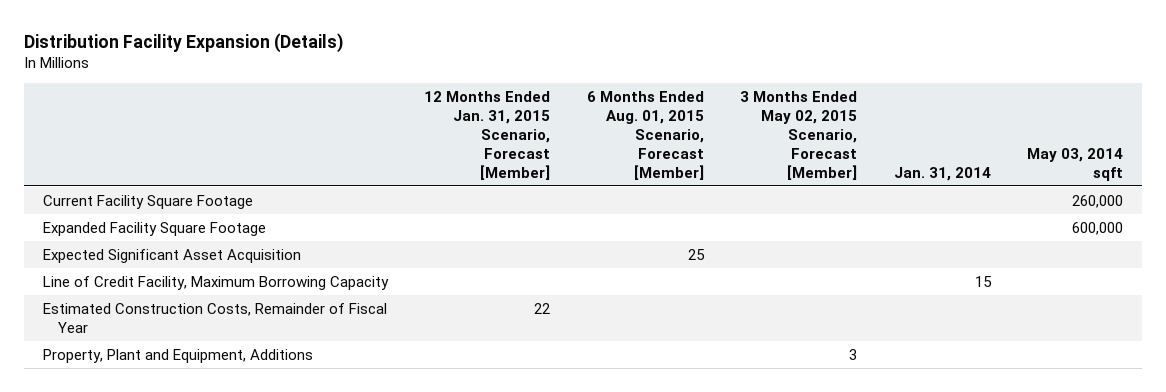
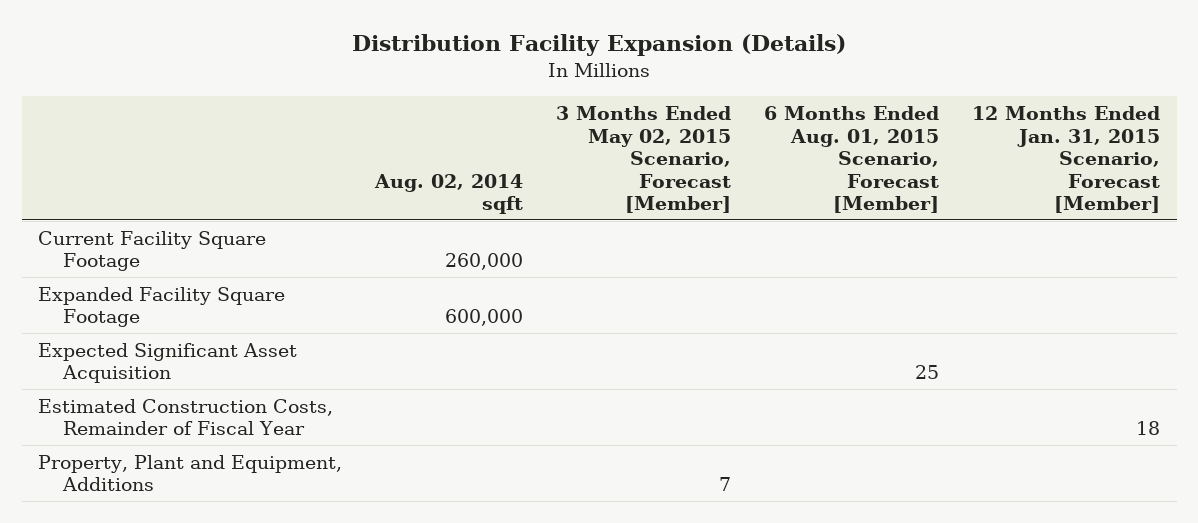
- | 12 Months Ended Jan. 31, 2015 Scenario, Forecast [Member] | 6 Months Ended Aug. 01, 2015 Scenario, Forecast [Member] | 3 Months Ended May 02, 2015 Scenario, Forecast [Member] | Jan. 31, 2014 | May 03, 2014 sqft
+ | Aug. 02, 2014 sqft | 3 Months Ended May 02, 2015 Scenario, Forecast [Member] | 6 Months Ended Aug. 01, 2015 Scenario, Forecast [Member] | 12 Months Ended Jan. 31, 2015 Scenario, Forecast [Member]
- Line of Credit Facility, Maximum Borrowing Capacity | | | | 15 |
- Estimated Construction Costs, Remainder of Fiscal Year | 22 | | | |
- Property, Plant and Equipment, Additions | | | 3 | |
+ Estimated Construction Costs, Remainder of Fiscal Year | | | | 18
+ Property, Plant and Equipment, Additions | | 7 | |

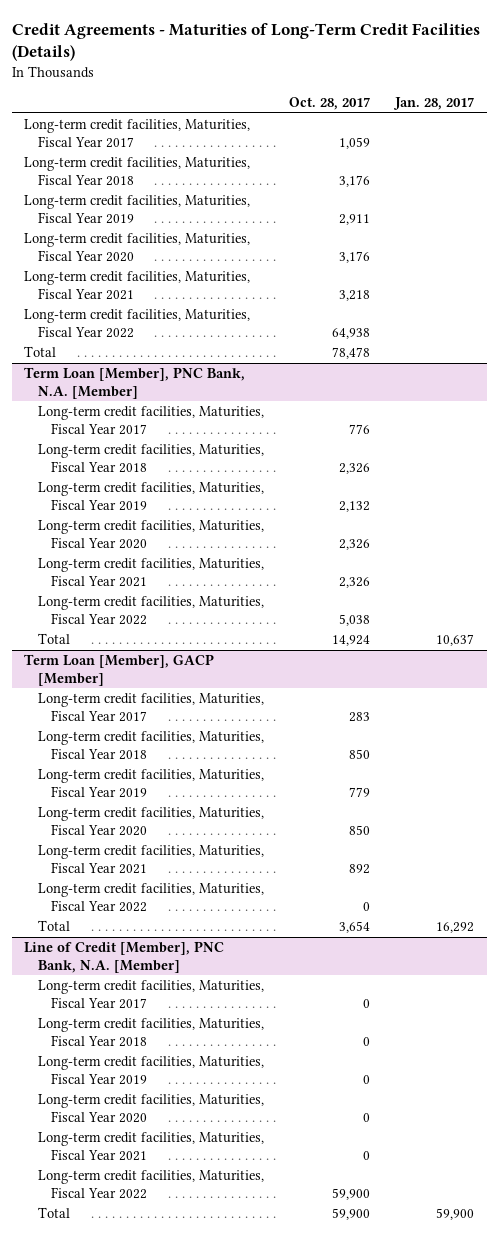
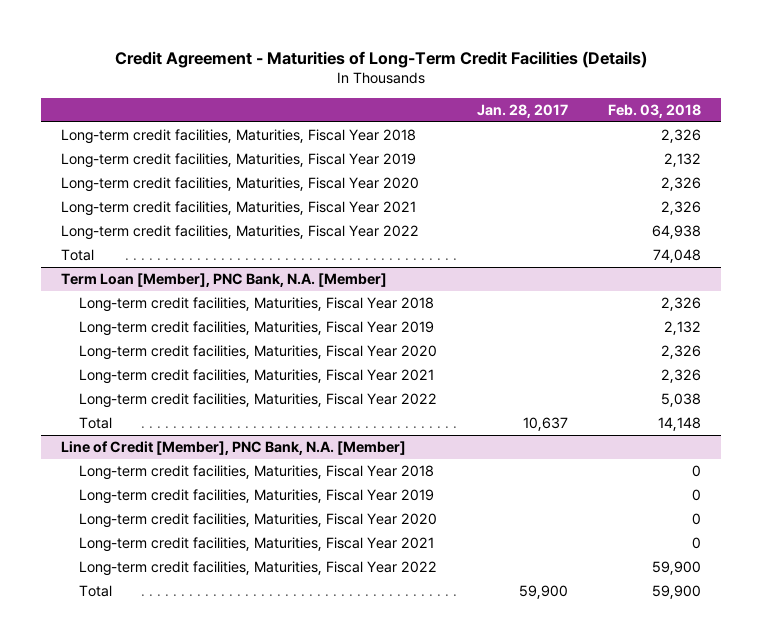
- Credit Agreements - Maturities of Long-Term Credit Facilities (Details)
+ Credit Agreement - Maturities of Long-Term Credit Facilities (Details)
- | Oct. 28, 2017 | Jan. 28, 2017
+ | Jan. 28, 2017 | Feb. 03, 2018
- Long-term credit facilities, Maturities, Fiscal Year 2017 | 1,059 |
@ Term Loan [Member], PNC Bank, N.A. [Member]
- Long-term credit facilities, Maturities, Fiscal Year 2017 | 776 |
- Term Loan [Member], GACP [Member]
- Long-term credit facilities, Maturities, Fiscal Year 2017 | 283 |
- Long-term credit facilities, Maturities, Fiscal Year 2018 | 850 |
- Long-term credit facilities, Maturities, Fiscal Year 2019 | 779 |
- Long-term credit facilities, Maturities, Fiscal Year 2020 | 850 |
- Long-term credit facilities, Maturities, Fiscal Year 2021 | 892 |
- Long-term credit facilities, Maturities, Fiscal Year 2022 | 0 |
- Total | 3,654 | 16,292
@ Line of Credit [Member], PNC Bank, N.A. [Member]
- Long-term credit facilities, Maturities, Fiscal Year 2017 | 0 |

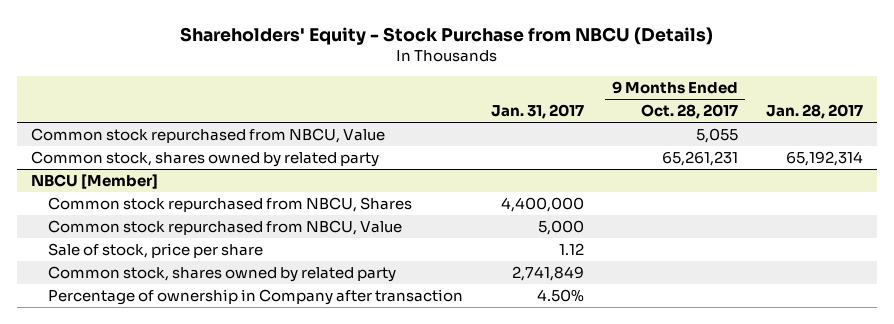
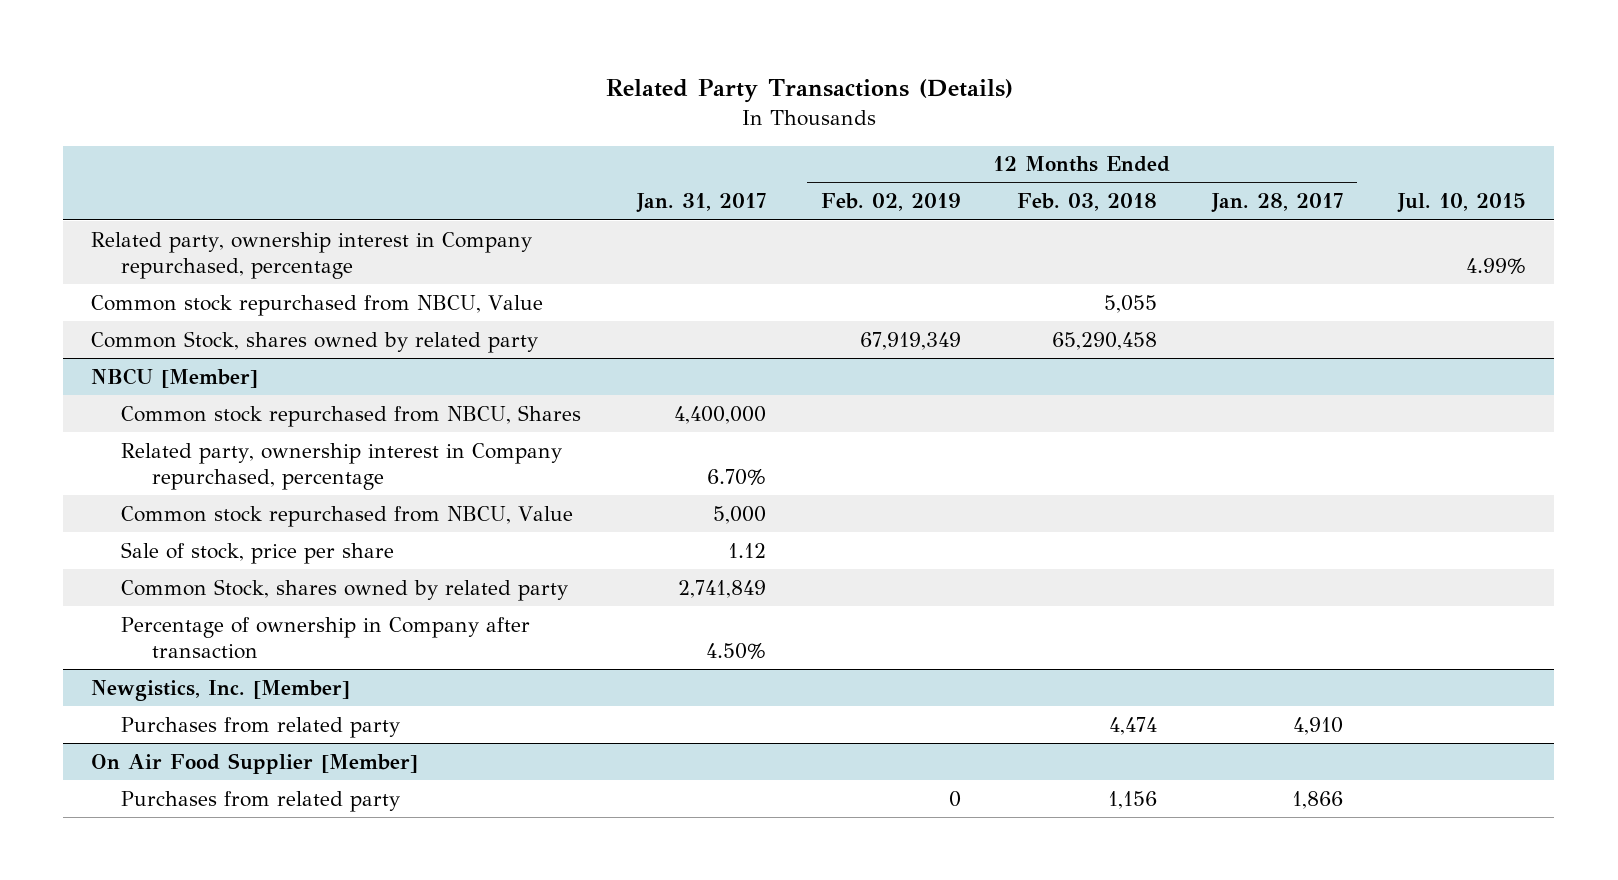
- Shareholders' Equity - Stock Purchase from NBCU (Details)
+ Related Party Transactions (Details)
- | Jan. 31, 2017 | 9 Months Ended Oct. 28, 2017 | Jan. 28, 2017
+ | Jan. 31, 2017 | 12 Months Ended Feb. 02, 2019 | 12 Months Ended Feb. 03, 2018 | 12 Months Ended Jan. 28, 2017 | Jul. 10, 2015
+ Related party, ownership interest in Company repurchased, percentage | | | | | 4.99%
- Common stock, shares owned by related party | | 65,261,231 | 65,192,314
+ Common Stock, shares owned by related party | | 67,919,349 | 65,290,458 | |
@ NBCU [Member]
+ Related party, ownership interest in Company repurchased, percentage | 6.70% | | | |
- Common stock, shares owned by related party | 2,741,849 | |
+ Common Stock, shares owned by related party | 2,741,849 | | | |
+ Newgistics, Inc. [Member]
+ Purchases from related party | | | 4,474 | 4,910 |
+ On Air Food Supplier [Member]
+ Purchases from related party | | 0 | 1,156 | 1,866 |

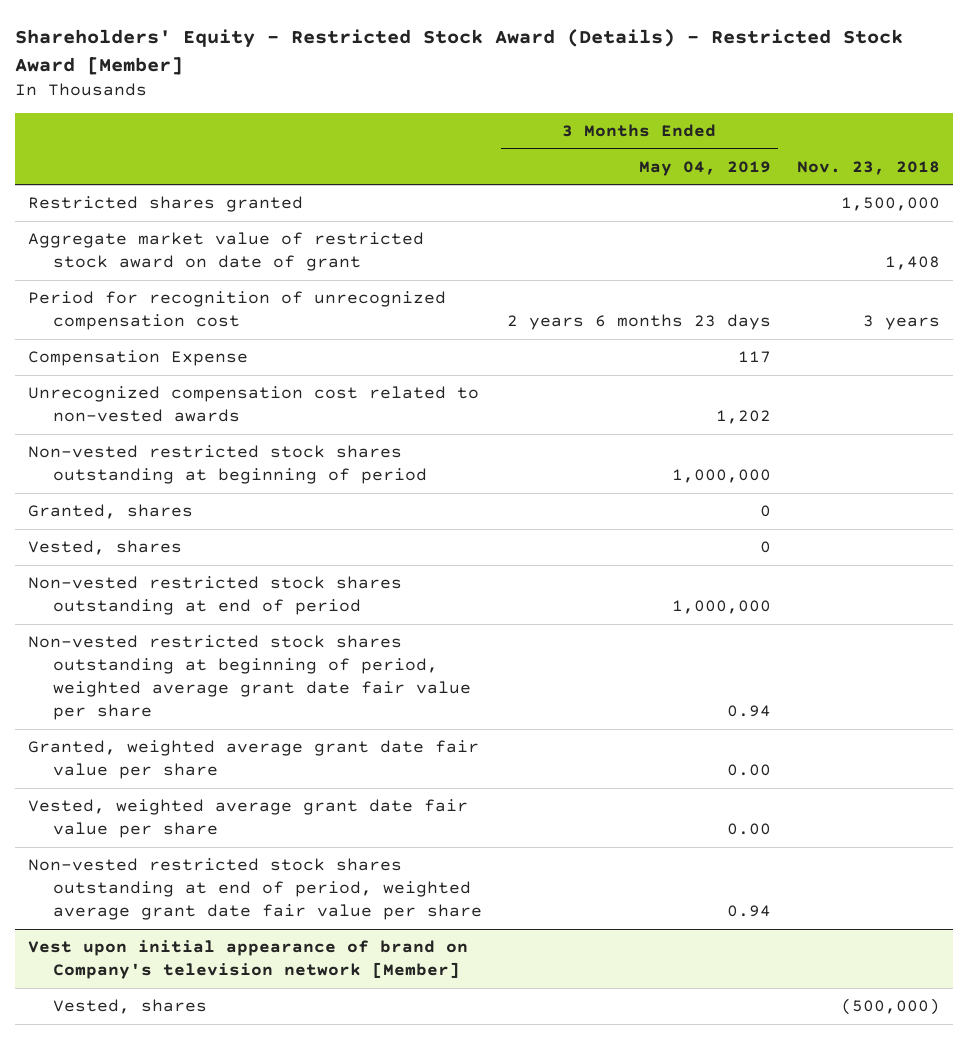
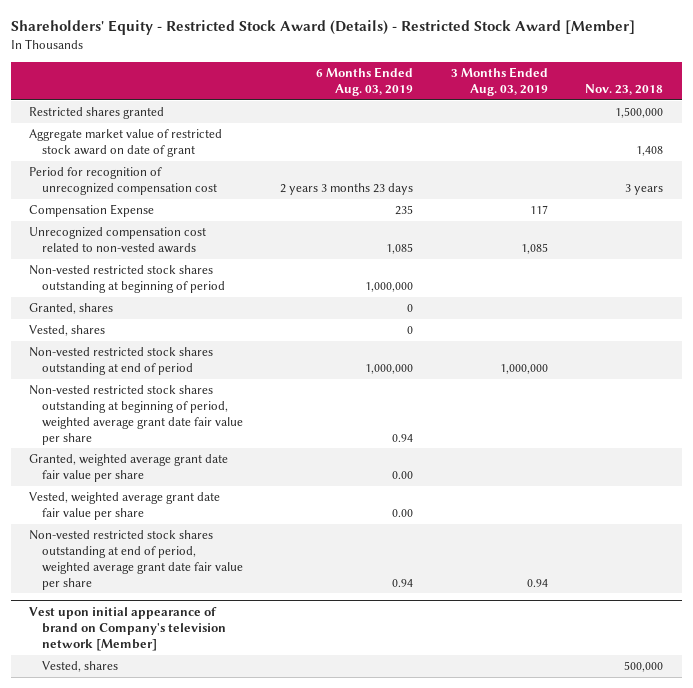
- | 3 Months Ended May 04, 2019 | Nov. 23, 2018
+ | 6 Months Ended Aug. 03, 2019 | 3 Months Ended Aug. 03, 2019 | Nov. 23, 2018
@ Vest upon initial appearance of brand on Company's television network [Member]
- Vested, shares | | (500,000)
+ Vested, shares | | | 500,000

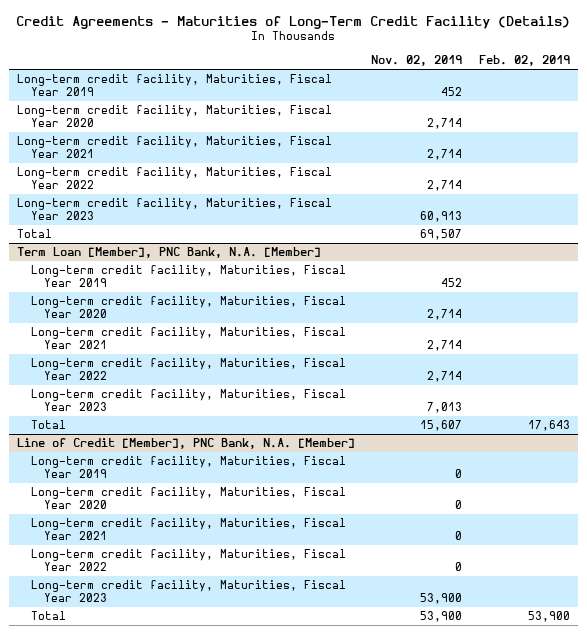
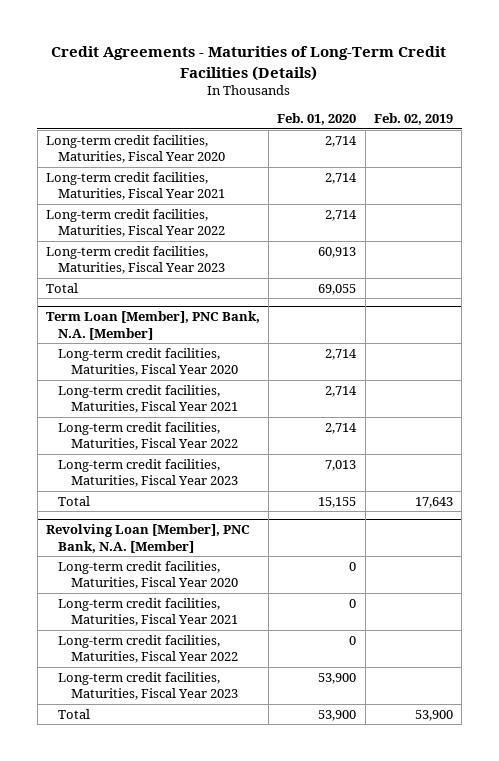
- Credit Agreements - Maturities of Long-Term Credit Facility (Details)
+ Credit Agreements - Maturities of Long-Term Credit Facilities (Details)
- | Nov. 02, 2019 | Feb. 02, 2019
+ | Feb. 01, 2020 | Feb. 02, 2019
- Long-term credit facility, Maturities, Fiscal Year 2019 | 452 |
- Long-term credit facility, Maturities, Fiscal Year 2020 | 2,714 |
- Long-term credit facility, Maturities, Fiscal Year 2021 | 2,714 |
- Long-term credit facility, Maturities, Fiscal Year 2022 | 2,714 |
- Long-term credit facility, Maturities, Fiscal Year 2023 | 60,913 |
+ Long-term credit facilities, Maturities, Fiscal Year 2020 | 2,714 |
+ Long-term credit facilities, Maturities, Fiscal Year 2021 | 2,714 |
+ Long-term credit facilities, Maturities, Fiscal Year 2022 | 2,714 |
+ Long-term credit facilities, Maturities, Fiscal Year 2023 | 60,913 |
@ Term Loan [Member], PNC Bank, N.A. [Member]
- Long-term credit facility, Maturities, Fiscal Year 2019 | 452 |
- Long-term credit facility, Maturities, Fiscal Year 2020 | 2,714 |
- Long-term credit facility, Maturities, Fiscal Year 2021 | 2,714 |
- Long-term credit facility, Maturities, Fiscal Year 2022 | 2,714 |
- Long-term credit facility, Maturities, Fiscal Year 2023 | 7,013 |
+ Long-term credit facilities, Maturities, Fiscal Year 2020 | 2,714 |
+ Long-term credit facilities, Maturities, Fiscal Year 2021 | 2,714 |
+ Long-term credit facilities, Maturities, Fiscal Year 2022 | 2,714 |
+ Long-term credit facilities, Maturities, Fiscal Year 2023 | 7,013 |
- Line of Credit [Member], PNC Bank, N.A. [Member]
- Long-term credit facility, Maturities, Fiscal Year 2019 | 0 |
- Long-term credit facility, Maturities, Fiscal Year 2020 | 0 |
- Long-term credit facility, Maturities, Fiscal Year 2021 | 0 |
- Long-term credit facility, Maturities, Fiscal Year 2022 | 0 |
- Long-term credit facility, Maturities, Fiscal Year 2023 | 53,900 |
+ Revolving Loan [Member], PNC Bank, N.A. [Member]
+ Long-term credit facilities, Maturities, Fiscal Year 2020 | 0 |
+ Long-term credit facilities, Maturities, Fiscal Year 2021 | 0 |
+ Long-term credit facilities, Maturities, Fiscal Year 2022 | 0 |
+ Long-term credit facilities, Maturities, Fiscal Year 2023 | 53,900 |

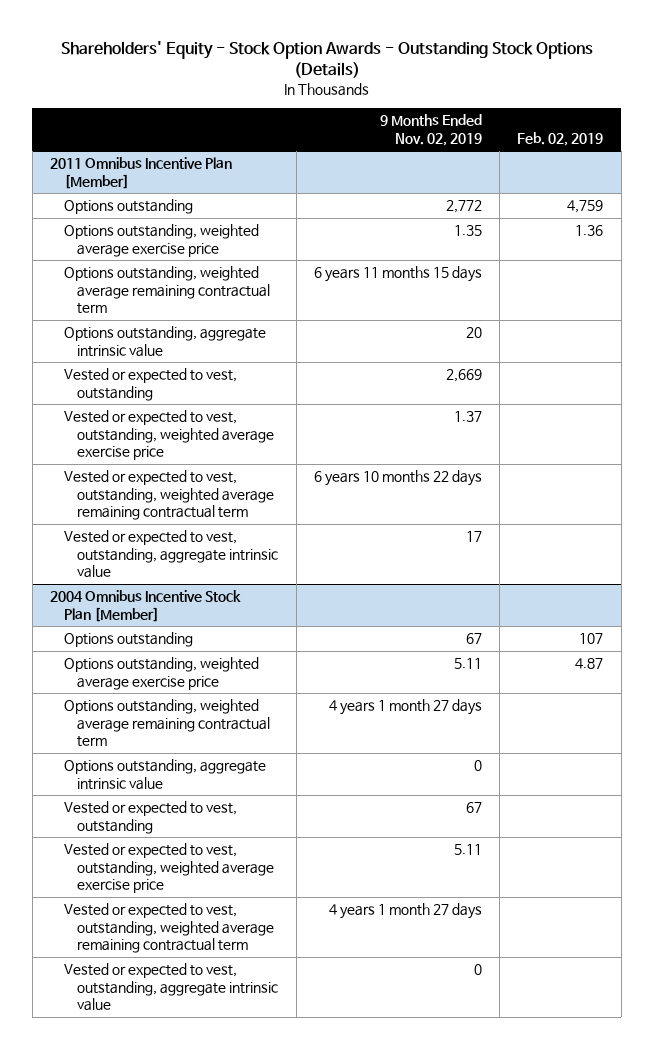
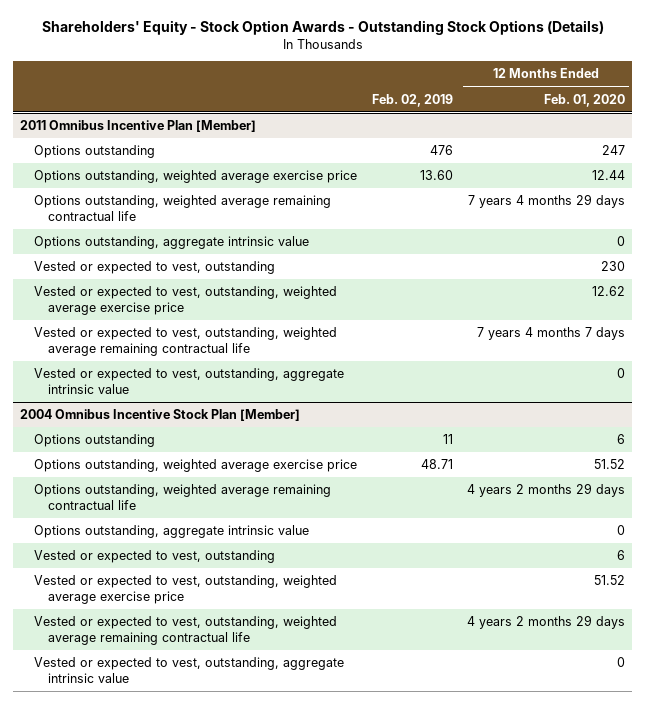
- | 9 Months Ended Nov. 02, 2019 | Feb. 02, 2019
+ | Feb. 02, 2019 | 12 Months Ended Feb. 01, 2020
@ 2011 Omnibus Incentive Plan [Member]
- Options outstanding | 2,772 | 4,759
- Options outstanding, weighted average exercise price | 1.35 | 1.36
- Options outstanding, weighted average remaining contractual term | 6 years 11 months 15 days |
+ Options outstanding | 476 | 247
+ Options outstanding, weighted average exercise price | 13.60 | 12.44
+ Options outstanding, weighted average remaining contractual life | | 7 years 4 months 29 days
- Vested or expected to vest, outstanding, weighted average remaining contractual term | 6 years 10 months 22 days |
+ Vested or expected to vest, outstanding, weighted average remaining contractual life | | 7 years 4 months 7 days
@ 2004 Omnibus Incentive Stock Plan [Member]
- Options outstanding | 67 | 107
- Options outstanding, weighted average exercise price | 5.11 | 4.87
- Options outstanding, weighted average remaining contractual term | 4 years 1 month 27 days |
+ Options outstanding | 11 | 6
+ Options outstanding, weighted average exercise price | 48.71 | 51.52
+ Options outstanding, weighted average remaining contractual life | | 4 years 2 months 29 days
- Vested or expected to vest, outstanding, weighted average remaining contractual term | 4 years 1 month 27 days |
+ Vested or expected to vest, outstanding, weighted average remaining contractual life | | 4 years 2 months 29 days

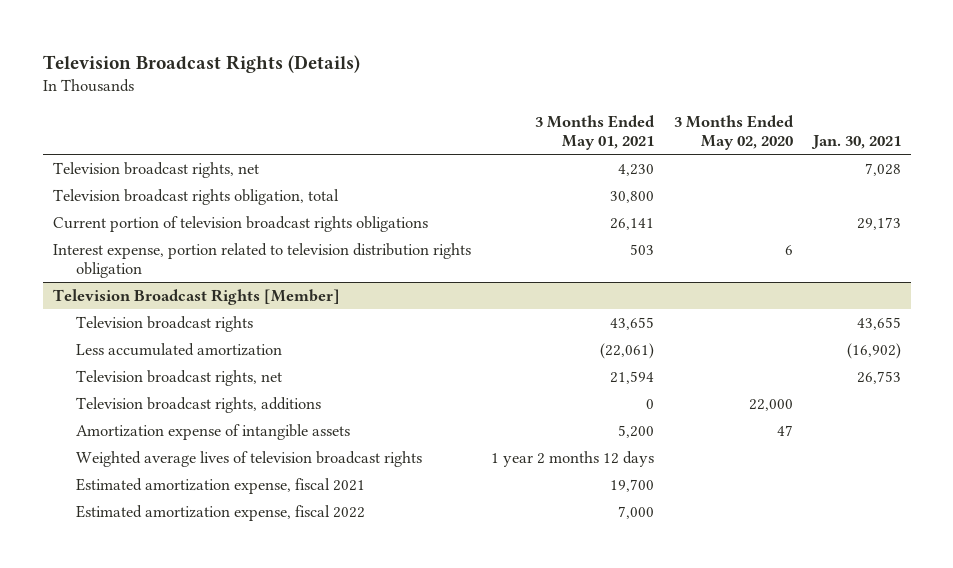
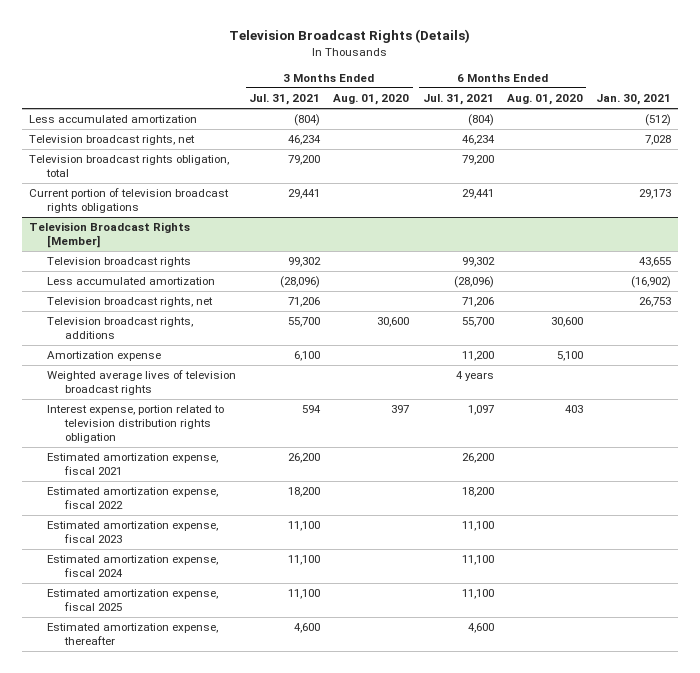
- | 3 Months Ended May 01, 2021 | 3 Months Ended May 02, 2020 | Jan. 30, 2021
+ | 3 Months Ended Jul. 31, 2021 | 3 Months Ended Aug. 01, 2020 | 6 Months Ended Jul. 31, 2021 | 6 Months Ended Aug. 01, 2020 | Jan. 30, 2021
+ Less accumulated amortization | (804) | | (804) | | (512)
- Interest expense, portion related to television distribution rights obligation | 503 | 6 |
@ Television Broadcast Rights [Member]
- Amortization expense of intangible assets | 5,200 | 47 |
+ Amortization expense | 6,100 | | 11,200 | 5,100 |
+ Interest expense, portion related to television distribution rights obligation | 594 | 397 | 1,097 | 403 |
+ Estimated amortization expense, fiscal 2023 | 11,100 | | 11,100 | |
+ Estimated amortization expense, fiscal 2024 | 11,100 | | 11,100 | |
+ Estimated amortization expense, fiscal 2025 | 11,100 | | 11,100 | |
+ Estimated amortization expense, thereafter | 4,600 | | 4,600 | |

